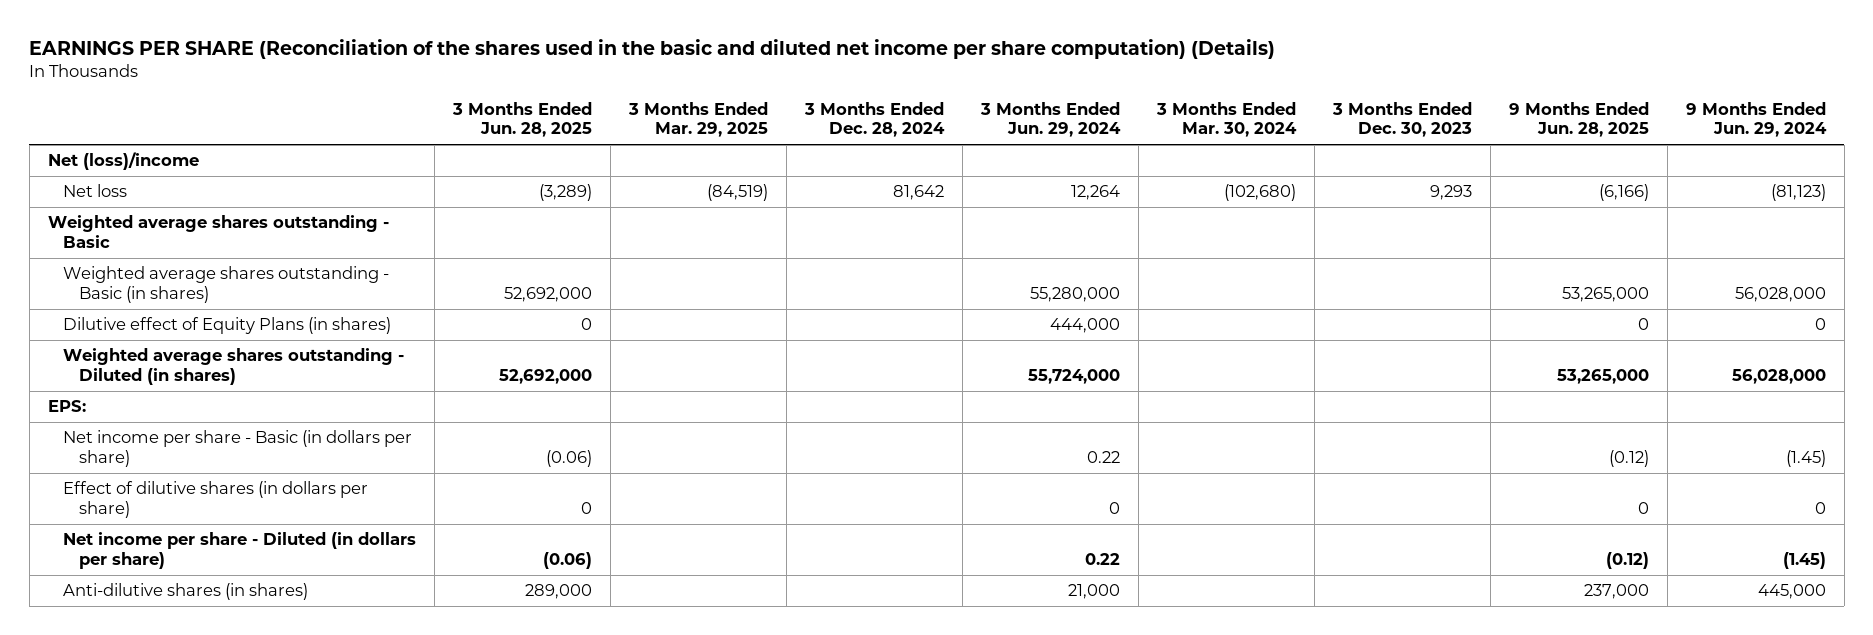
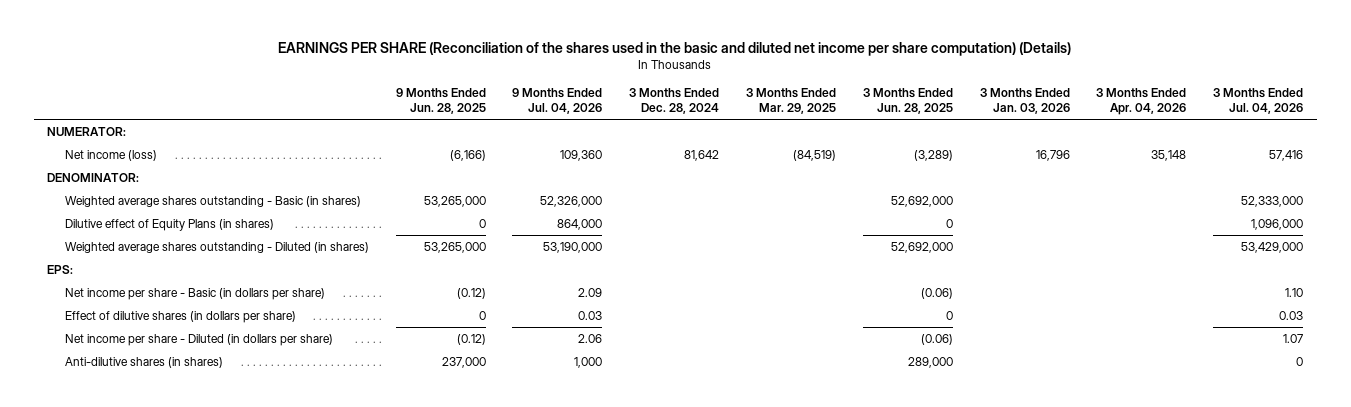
- | 3 Months Ended Jun. 28, 2025 | 3 Months Ended Mar. 29, 2025 | 3 Months Ended Dec. 28, 2024 | 3 Months Ended Jun. 29, 2024 | 3 Months Ended Mar. 30, 2024 | 3 Months Ended Dec. 30, 2023 | 9 Months Ended Jun. 28, 2025 | 9 Months Ended Jun. 29, 2024
+ | 9 Months Ended Jun. 28, 2025 | 9 Months Ended Jul. 04, 2026 | 3 Months Ended Dec. 28, 2024 | 3 Months Ended Mar. 29, 2025 | 3 Months Ended Jun. 28, 2025 | 3 Months Ended Jan. 03, 2026 | 3 Months Ended Apr. 04, 2026 | 3 Months Ended Jul. 04, 2026
- Net (loss)/income
- Net loss | (3,289) | (84,519) | 81,642 | 12,264 | (102,680) | 9,293 | (6,166) | (81,123)
- Weighted average shares outstanding - Basic
+ NUMERATOR:
+ Net income (loss) | (6,166) | 109,360 | 81,642 | (84,519) | (3,289) | 16,796 | 35,148 | 57,416
+ DENOMINATOR:

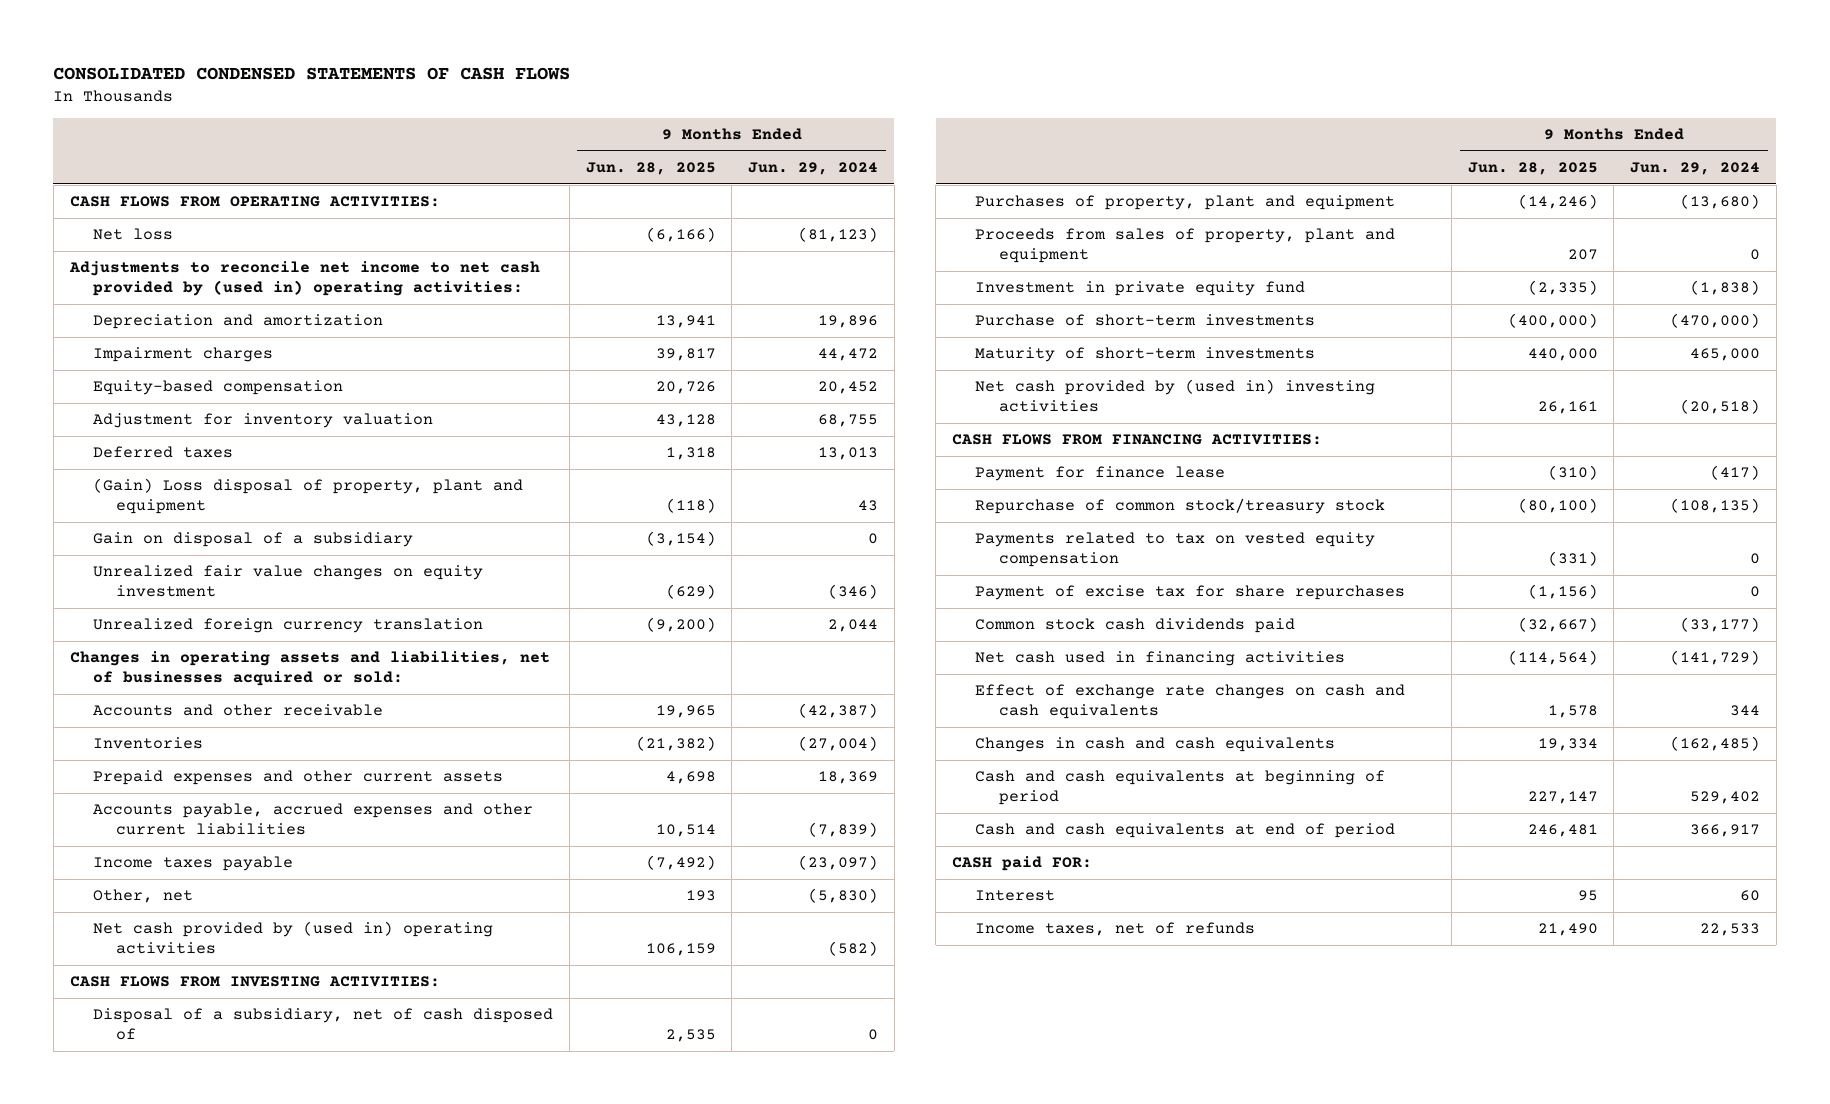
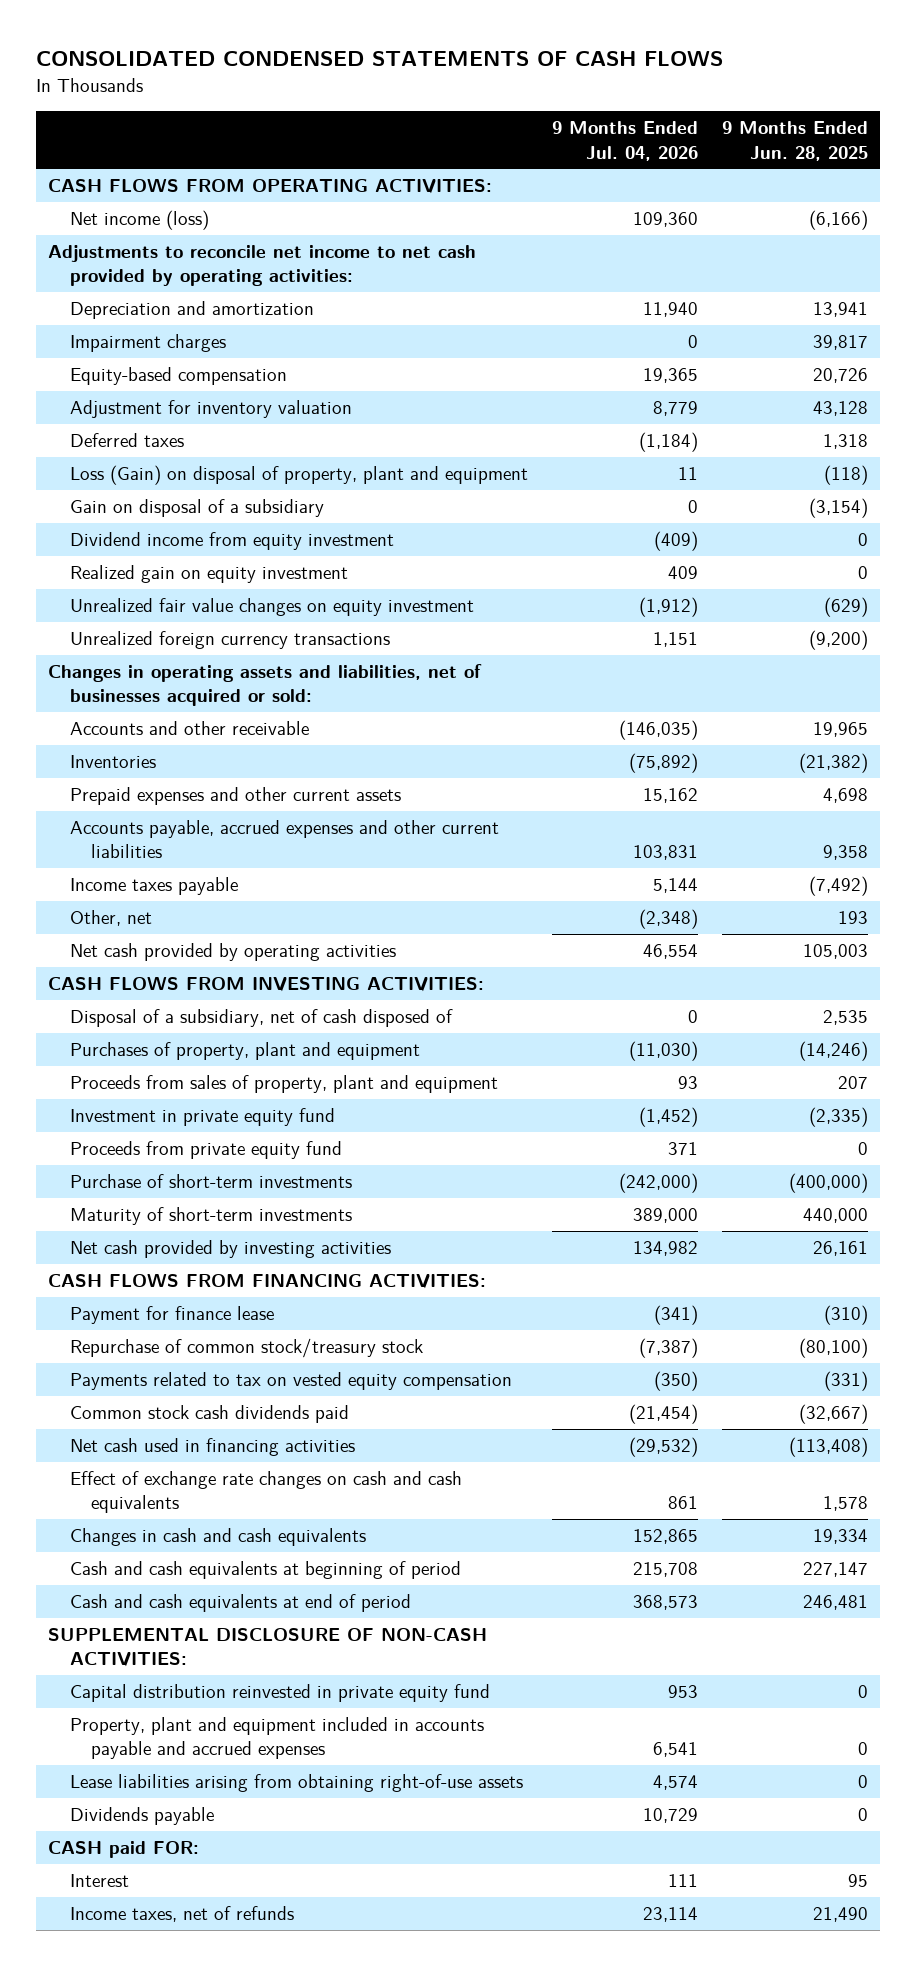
- | 9 Months Ended Jun. 28, 2025 | 9 Months Ended Jun. 29, 2024
+ | 9 Months Ended Jul. 04, 2026 | 9 Months Ended Jun. 28, 2025
- Net loss | (6,166) | (81,123)
- Adjustments to reconcile net income to net cash provided by (used in) operating activities:
+ Net income (loss) | 109,360 | (6,166)
+ Adjustments to reconcile net income to net cash provided by operating activities:
- (Gain) Loss disposal of property, plant and equipment | (118) | 43
+ Loss (Gain) on disposal of property, plant and equipment | 11 | (118)
+ Dividend income from equity investment | (409) | 0
+ Realized gain on equity investment | 409 | 0
- Unrealized foreign currency translation | (9,200) | 2,044
+ Unrealized foreign currency transactions | 1,151 | (9,200)
- Accounts payable, accrued expenses and other current liabilities | 10,514 | (7,839)
+ Accounts payable, accrued expenses and other current liabilities | 103,831 | 9,358
- Net cash provided by (used in) operating activities | 106,159 | (582)
+ Net cash provided by operating activities | 46,554 | 105,003
+ Proceeds from private equity fund | 371 | 0
- Net cash provided by (used in) investing activities | 26,161 | (20,518)
+ Net cash provided by investing activities | 134,982 | 26,161
- Payment of excise tax for share repurchases | (1,156) | 0
- Net cash used in financing activities | (114,564) | (141,729)
+ Net cash used in financing activities | (29,532) | (113,408)
+ SUPPLEMENTAL DISCLOSURE OF NON-CASH ACTIVITIES:
+ Capital distribution reinvested in private equity fund | 953 | 0
+ Property, plant and equipment included in accounts payable and accrued expenses | 6,541 | 0
+ Lease liabilities arising from obtaining right-of-use assets | 4,574 | 0
+ Dividends payable | 10,729 | 0

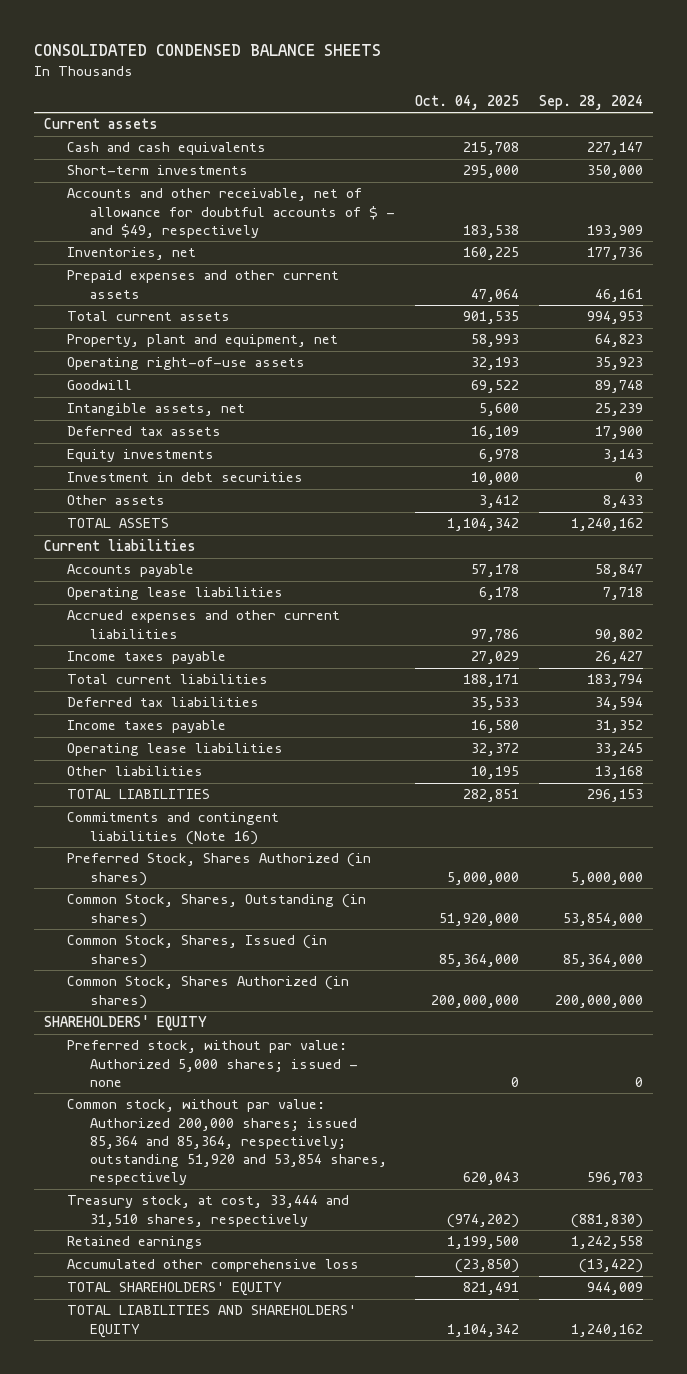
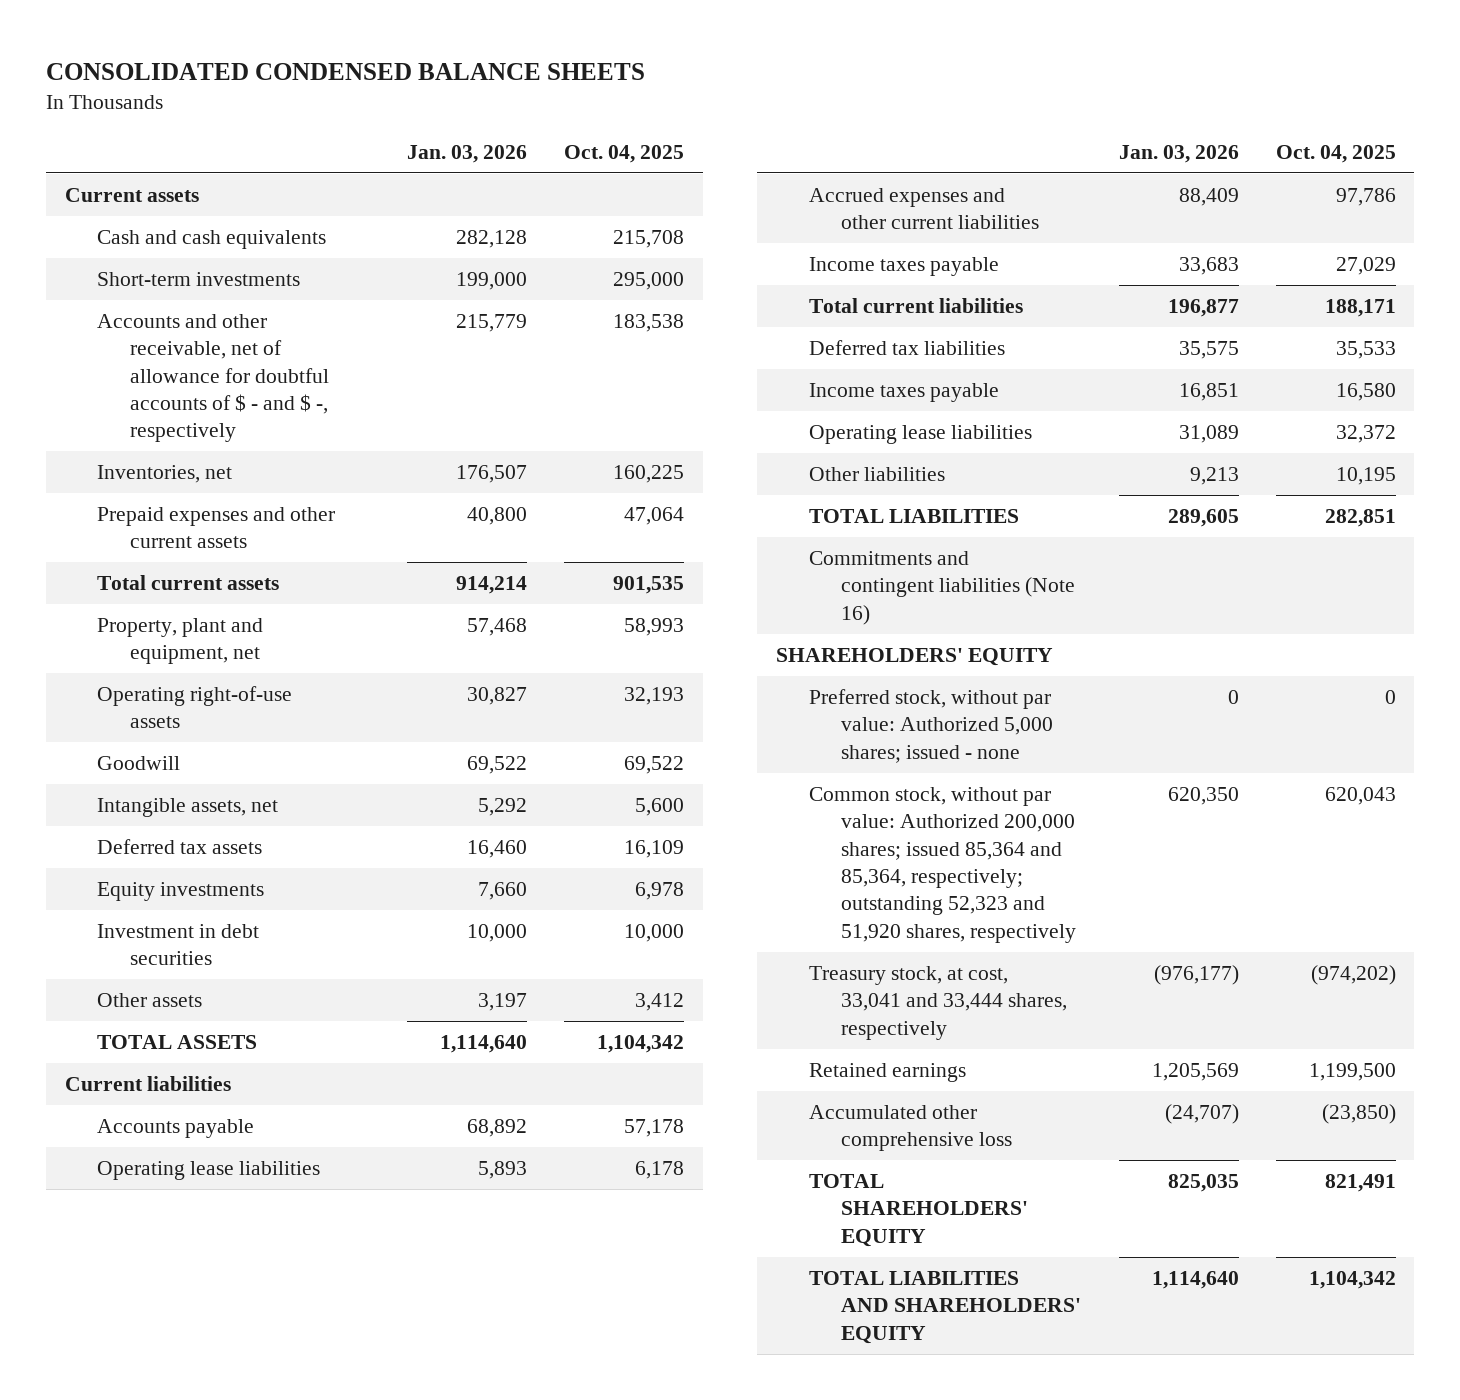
- | Oct. 04, 2025 | Sep. 28, 2024
+ | Jan. 03, 2026 | Oct. 04, 2025
- Accounts and other receivable, net of allowance for doubtful accounts of $ - and $49, respectively | 183,538 | 193,909
+ Accounts and other receivable, net of allowance for doubtful accounts of $ - and $ -, respectively | 215,779 | 183,538
- Preferred Stock, Shares Authorized (in shares) | 5,000,000 | 5,000,000
- Common Stock, Shares, Outstanding (in shares) | 51,920,000 | 53,854,000
- Common Stock, Shares, Issued (in shares) | 85,364,000 | 85,364,000
- Common Stock, Shares Authorized (in shares) | 200,000,000 | 200,000,000
- Common stock, without par value: Authorized 200,000 shares; issued 85,364 and 85,364, respectively; outstanding 51,920 and 53,854 shares, respectively | 620,043 | 596,703
- Treasury stock, at cost, 33,444 and 31,510 shares, respectively | (974,202) | (881,830)
+ Common stock, without par value: Authorized 200,000 shares; issued 85,364 and 85,364, respectively; outstanding 52,323 and 51,920 shares, respectively | 620,350 | 620,043
+ Treasury stock, at cost, 33,041 and 33,444 shares, respectively | (976,177) | (974,202)

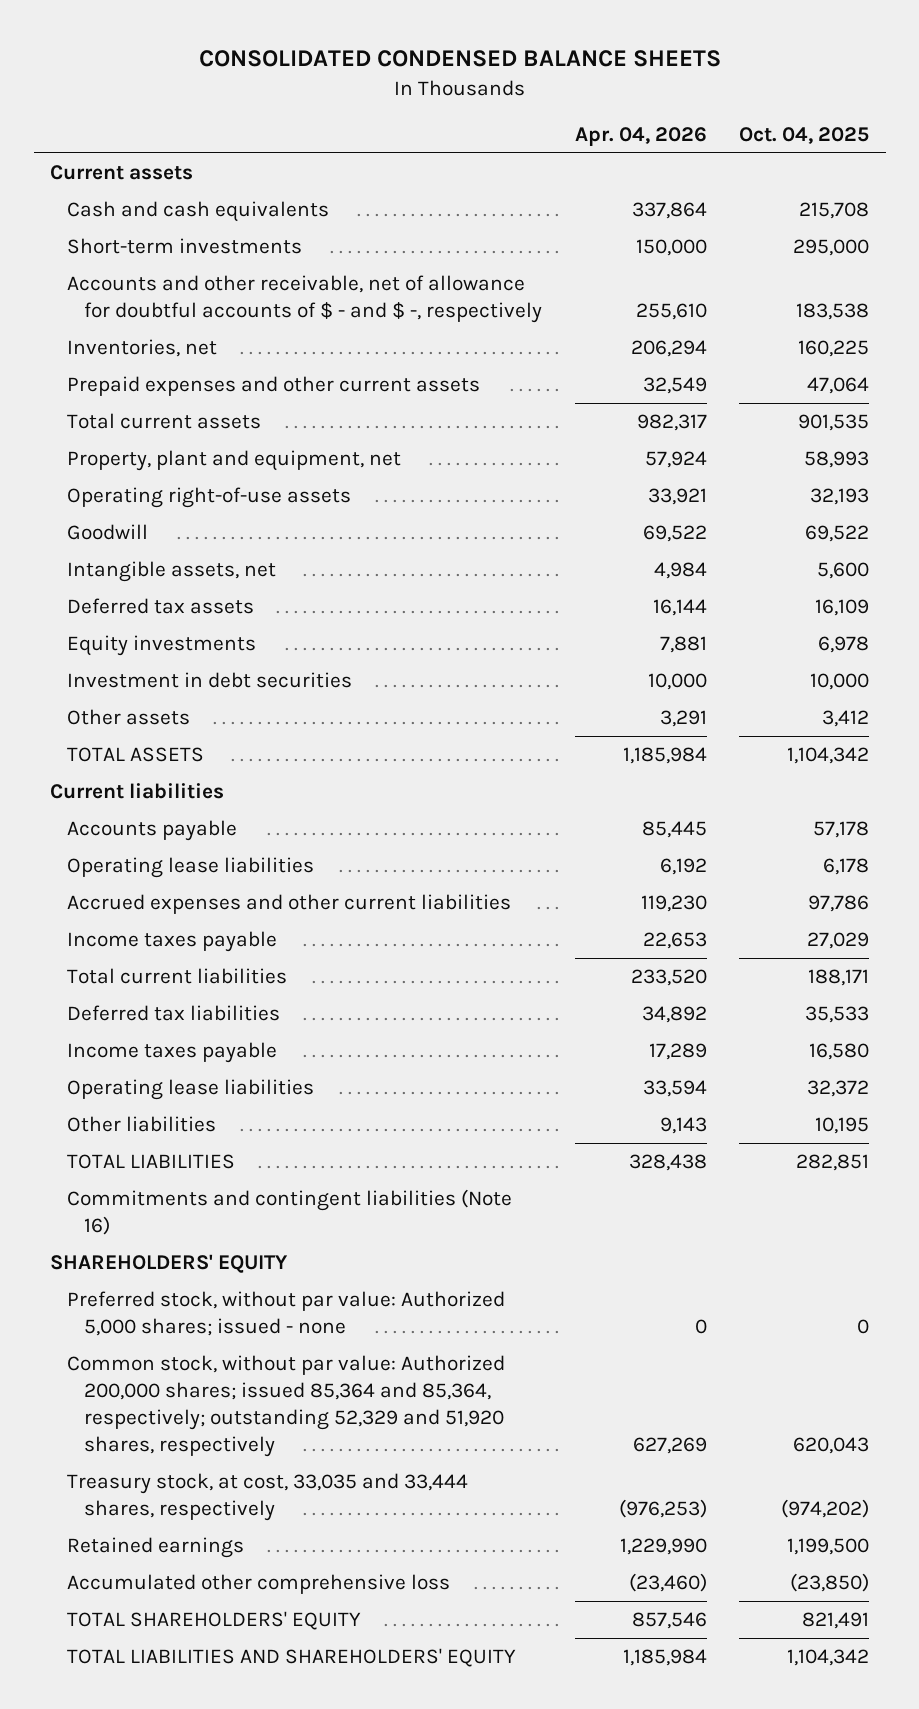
- | Jan. 03, 2026 | Oct. 04, 2025
+ | Apr. 04, 2026 | Oct. 04, 2025
- Common stock, without par value: Authorized 200,000 shares; issued 85,364 and 85,364, respectively; outstanding 52,323 and 51,920 shares, respectively | 620,350 | 620,043
- Treasury stock, at cost, 33,041 and 33,444 shares, respectively | (976,177) | (974,202)
+ Common stock, without par value: Authorized 200,000 shares; issued 85,364 and 85,364, respectively; outstanding 52,329 and 51,920 shares, respectively | 627,269 | 620,043
+ Treasury stock, at cost, 33,035 and 33,444 shares, respectively | (976,253) | (974,202)

